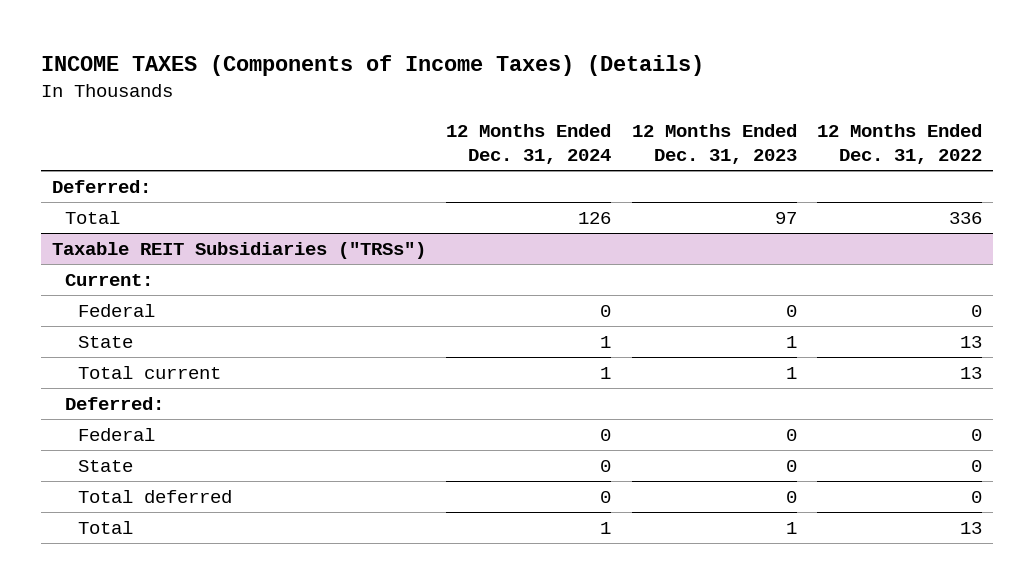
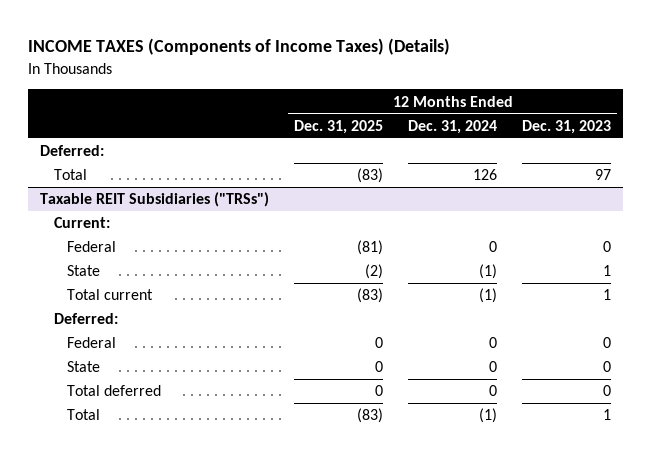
- | 12 Months Ended Dec. 31, 2024 | 12 Months Ended Dec. 31, 2023 | 12 Months Ended Dec. 31, 2022
+ | 12 Months Ended Dec. 31, 2025 | 12 Months Ended Dec. 31, 2024 | 12 Months Ended Dec. 31, 2023
@ Taxable REIT Subsidiaries ("TRSs")
- State | 1 | 1 | 13
- Total current | 1 | 1 | 13
+ State | (2) | (1) | 1
+ Total current | (83) | (1) | 1
- Total | 1 | 1 | 13
+ Total | (83) | (1) | 1

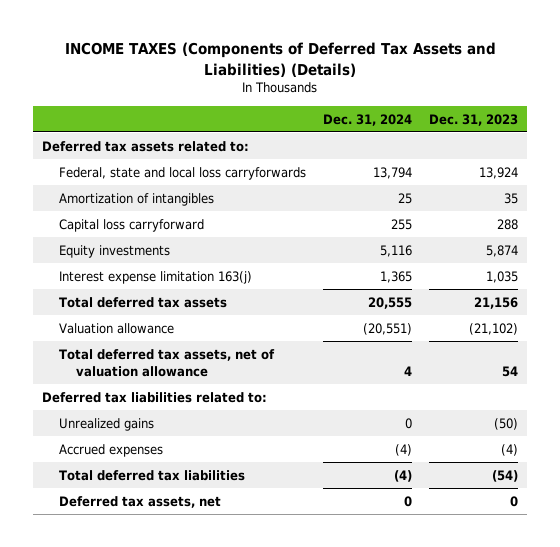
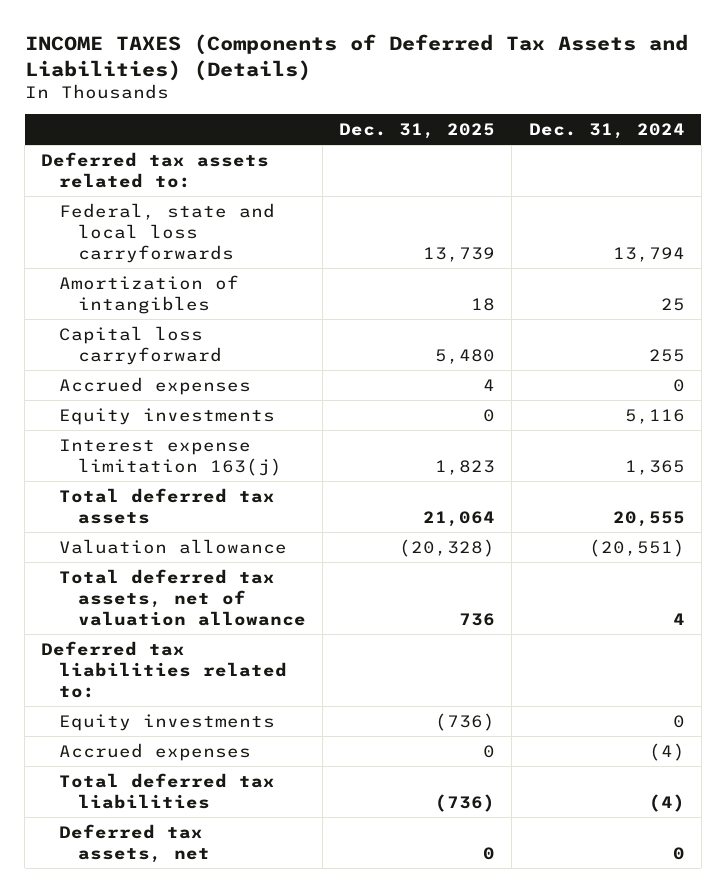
- | Dec. 31, 2024 | Dec. 31, 2023
+ | Dec. 31, 2025 | Dec. 31, 2024
+ Accrued expenses | 4 | 0
- Unrealized gains | 0 | (50)
+ Equity investments | (736) | 0

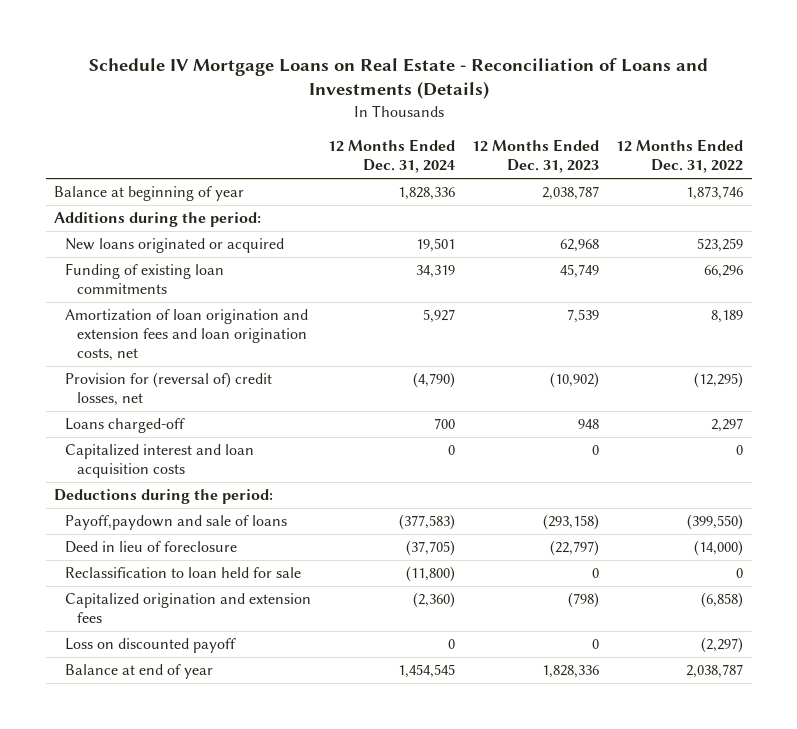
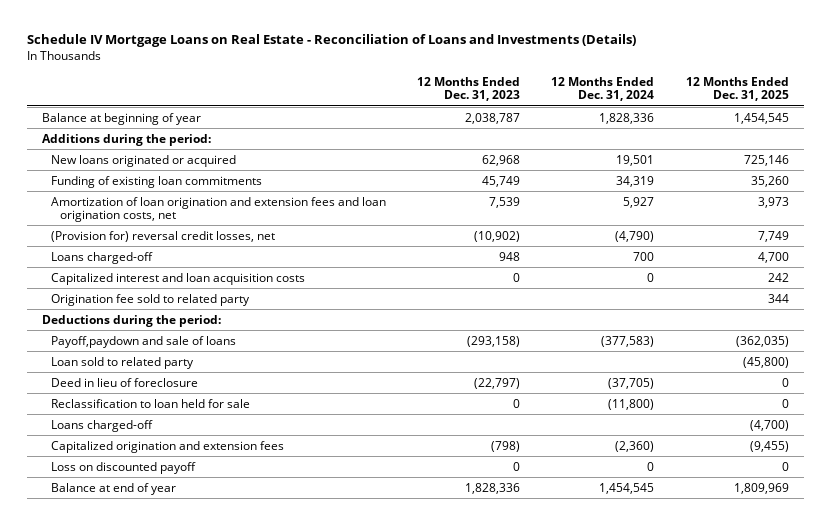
- | 12 Months Ended Dec. 31, 2024 | 12 Months Ended Dec. 31, 2023 | 12 Months Ended Dec. 31, 2022
+ | 12 Months Ended Dec. 31, 2023 | 12 Months Ended Dec. 31, 2024 | 12 Months Ended Dec. 31, 2025
- Provision for (reversal of) credit losses, net | (4,790) | (10,902) | (12,295)
+ (Provision for) reversal credit losses, net | (10,902) | (4,790) | 7,749
+ Origination fee sold to related party | | | 344
+ Loan sold to related party | | | (45,800)
+ Loans charged-off | | | (4,700)

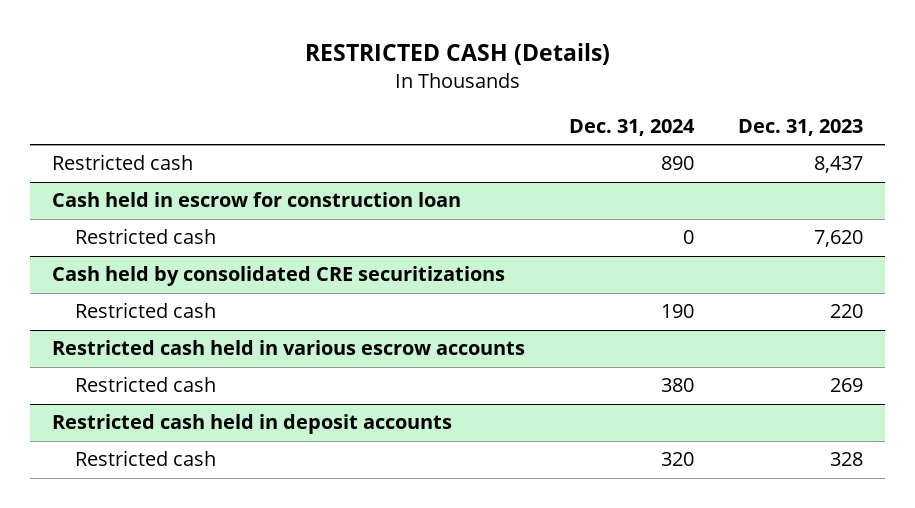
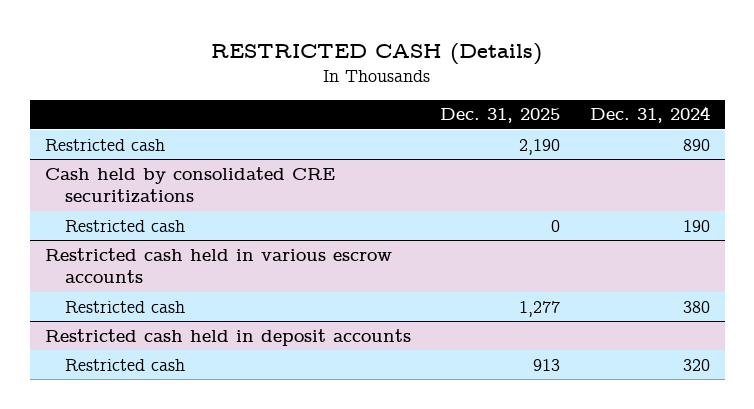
- | Dec. 31, 2024 | Dec. 31, 2023
+ | Dec. 31, 2025 | Dec. 31, 2024
- Cash held in escrow for construction loan
- Restricted cash | 0 | 7,620

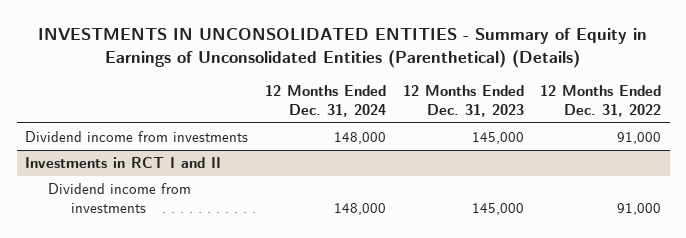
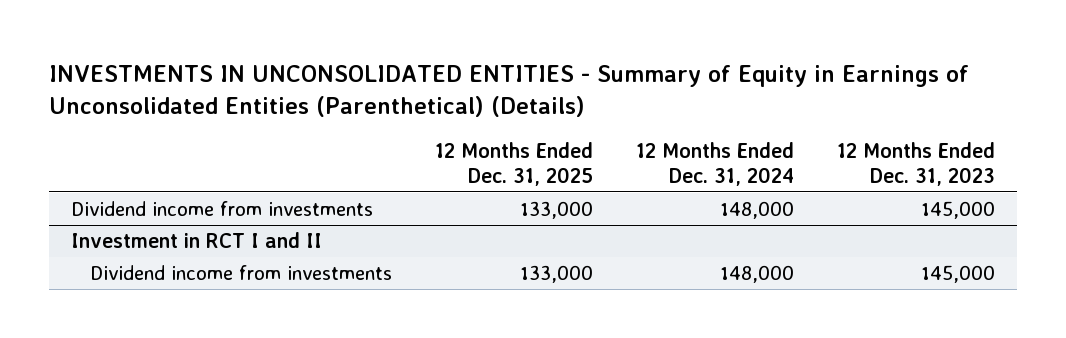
- | 12 Months Ended Dec. 31, 2024 | 12 Months Ended Dec. 31, 2023 | 12 Months Ended Dec. 31, 2022
+ | 12 Months Ended Dec. 31, 2025 | 12 Months Ended Dec. 31, 2024 | 12 Months Ended Dec. 31, 2023
- Investments in RCT I and II
+ Investment in RCT I and II

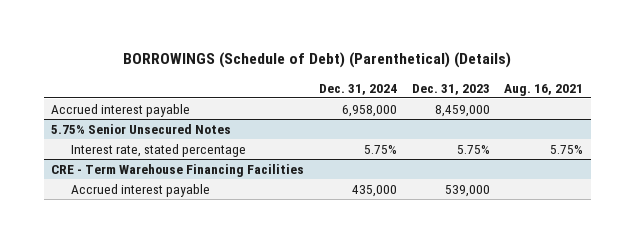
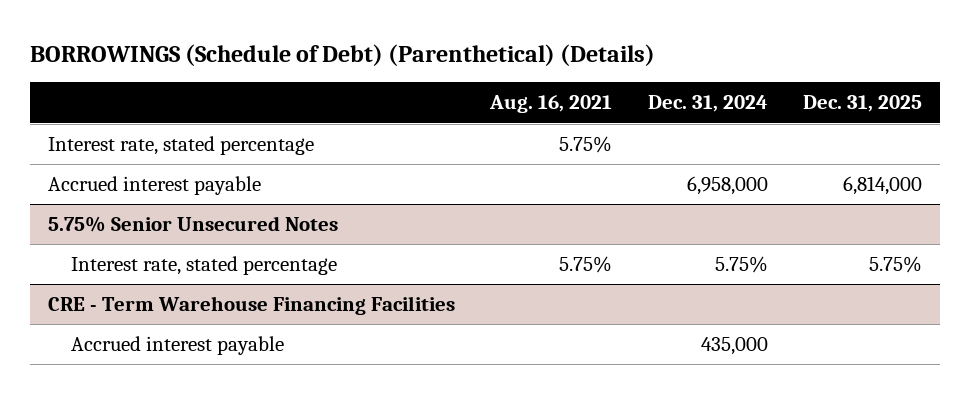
- | Dec. 31, 2024 | Dec. 31, 2023 | Aug. 16, 2021
+ | Aug. 16, 2021 | Dec. 31, 2024 | Dec. 31, 2025
+ Interest rate, stated percentage | 5.75% | |

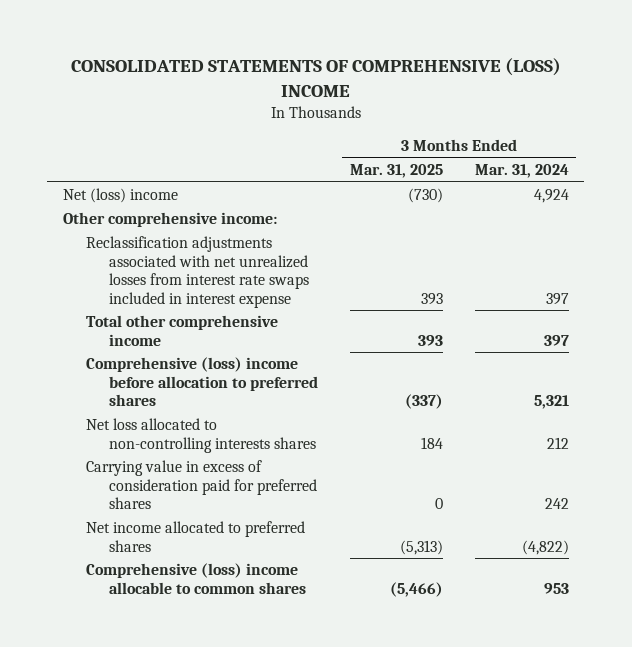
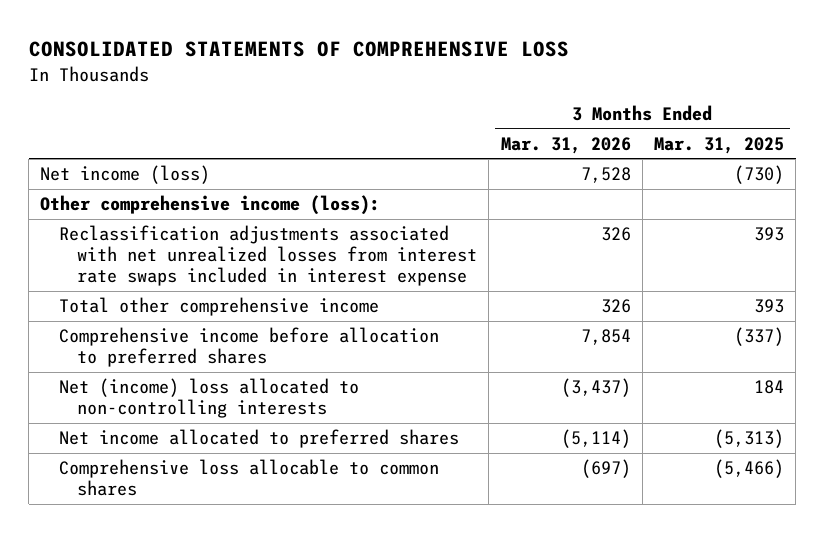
- CONSOLIDATED STATEMENTS OF COMPREHENSIVE (LOSS) INCOME
+ CONSOLIDATED STATEMENTS OF COMPREHENSIVE LOSS
- | 3 Months Ended Mar. 31, 2025 | 3 Months Ended Mar. 31, 2024
+ | 3 Months Ended Mar. 31, 2026 | 3 Months Ended Mar. 31, 2025
- Net (loss) income | (730) | 4,924
- Other comprehensive income:
+ Net income (loss) | 7,528 | (730)
+ Other comprehensive income (loss):
- Comprehensive (loss) income before allocation to preferred shares | (337) | 5,321
- Net loss allocated to non-controlling interests shares | 184 | 212
- Carrying value in excess of consideration paid for preferred shares | 0 | 242
+ Comprehensive income before allocation to preferred shares | 7,854 | (337)
+ Net (income) loss allocated to non-controlling interests | (3,437) | 184
- Comprehensive (loss) income allocable to common shares | (5,466) | 953
+ Comprehensive loss allocable to common shares | (697) | (5,466)

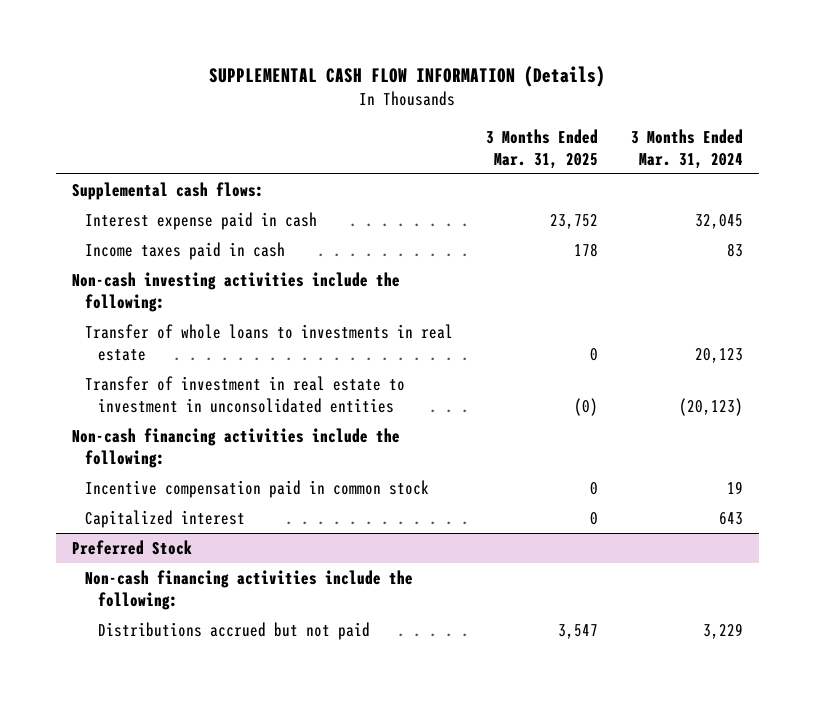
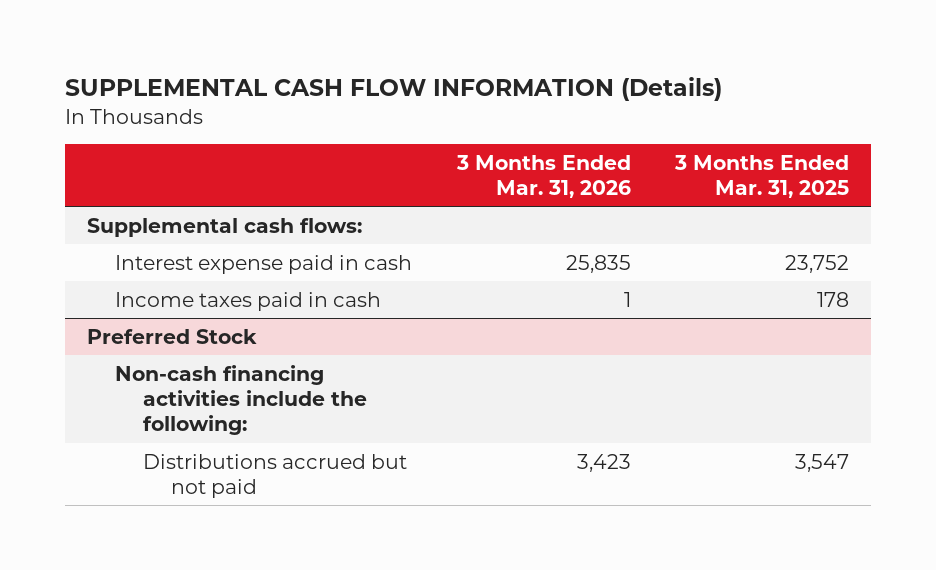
- | 3 Months Ended Mar. 31, 2025 | 3 Months Ended Mar. 31, 2024
+ | 3 Months Ended Mar. 31, 2026 | 3 Months Ended Mar. 31, 2025
- Non-cash investing activities include the following:
- Transfer of whole loans to investments in real estate | 0 | 20,123
- Transfer of investment in real estate to investment in unconsolidated entities | (0) | (20,123)
- Non-cash financing activities include the following:
- Incentive compensation paid in common stock | 0 | 19
- Capitalized interest | 0 | 643

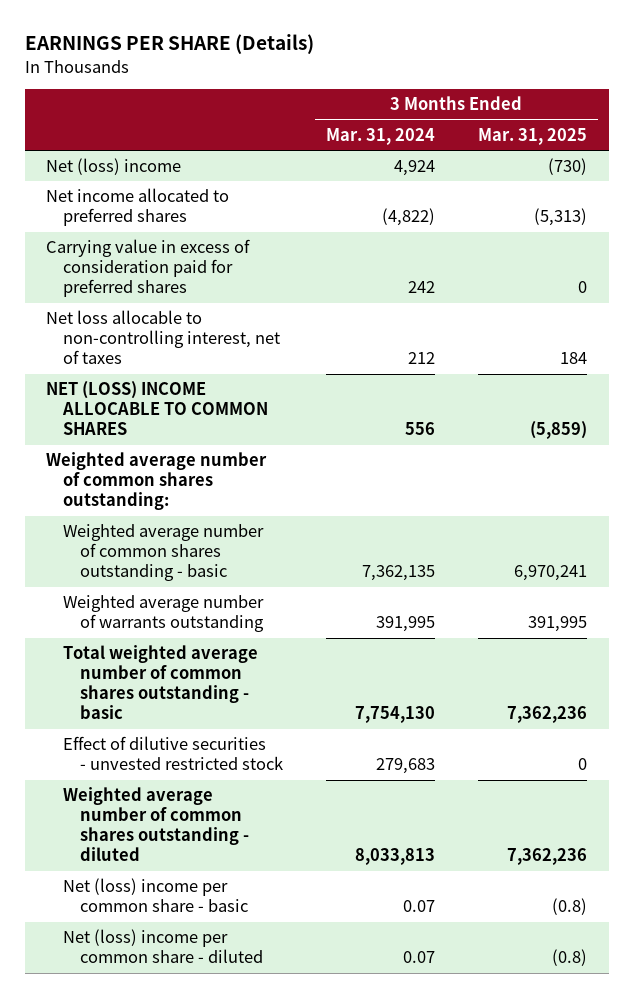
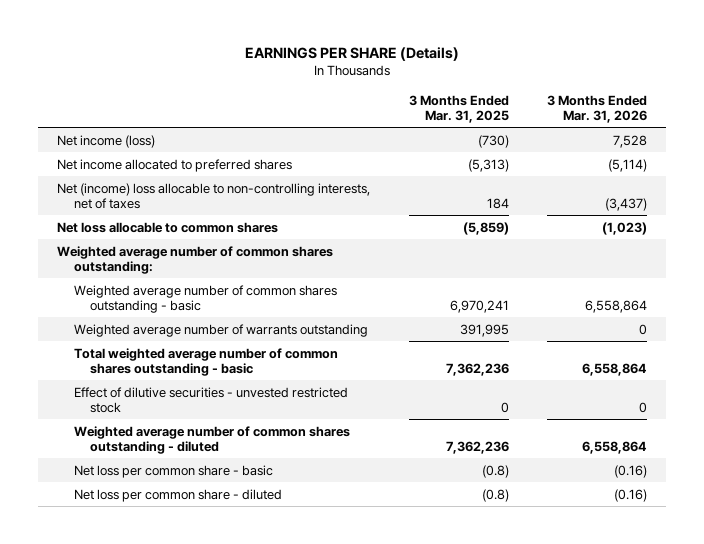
- | 3 Months Ended Mar. 31, 2024 | 3 Months Ended Mar. 31, 2025
+ | 3 Months Ended Mar. 31, 2025 | 3 Months Ended Mar. 31, 2026
- Net (loss) income | 4,924 | (730)
+ Net income (loss) | (730) | 7,528
- Carrying value in excess of consideration paid for preferred shares | 242 | 0
- Net loss allocable to non-controlling interest, net of taxes | 212 | 184
- NET (LOSS) INCOME ALLOCABLE TO COMMON SHARES | 556 | (5,859)
+ Net (income) loss allocable to non-controlling interests, net of taxes | 184 | (3,437)
+ Net loss allocable to common shares | (5,859) | (1,023)
- Net (loss) income per common share - basic | 0.07 | (0.8)
- Net (loss) income per common share - diluted | 0.07 | (0.8)
+ Net loss per common share - basic | (0.8) | (0.16)
+ Net loss per common share - diluted | (0.8) | (0.16)

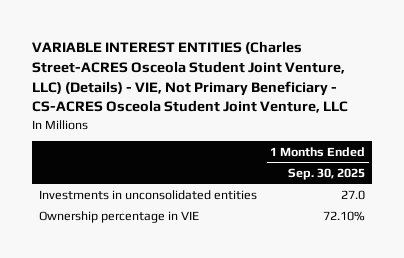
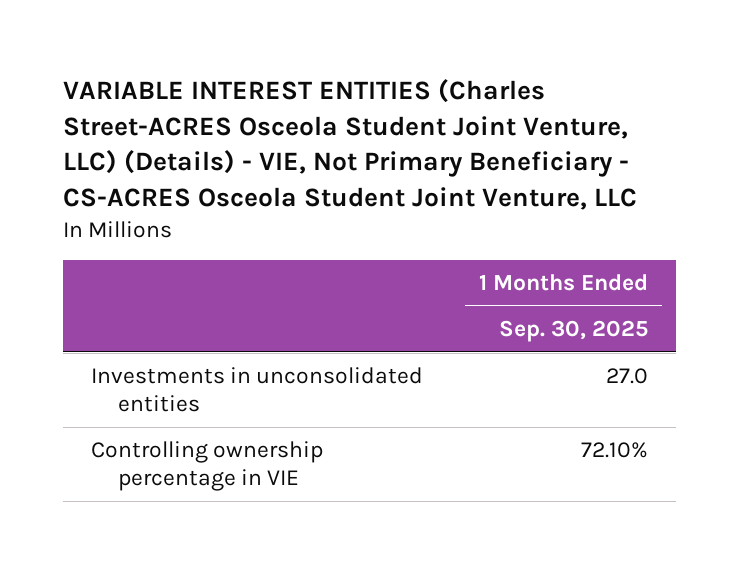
- Ownership percentage in VIE | 72.10%
+ Controlling ownership percentage in VIE | 72.10%

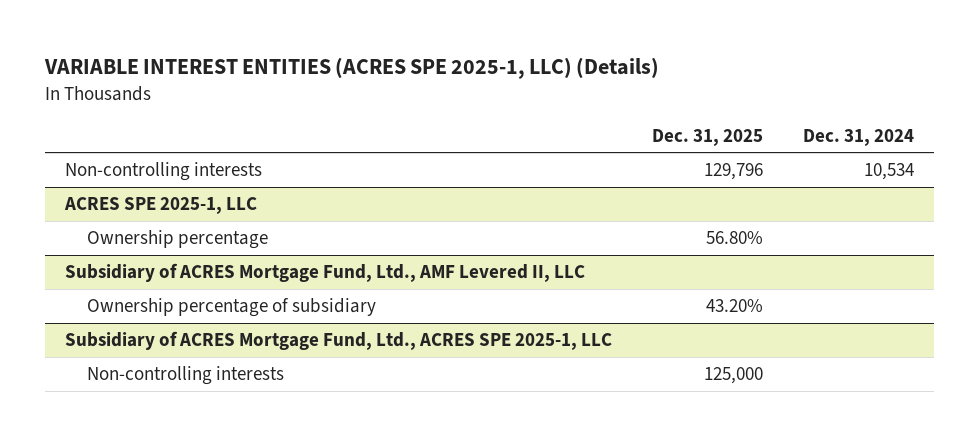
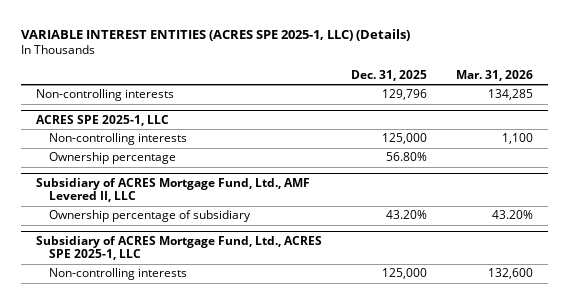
- | Dec. 31, 2025 | Dec. 31, 2024
+ | Dec. 31, 2025 | Mar. 31, 2026
@ ACRES SPE 2025-1, LLC
+ Non-controlling interests | 125,000 | 1,100

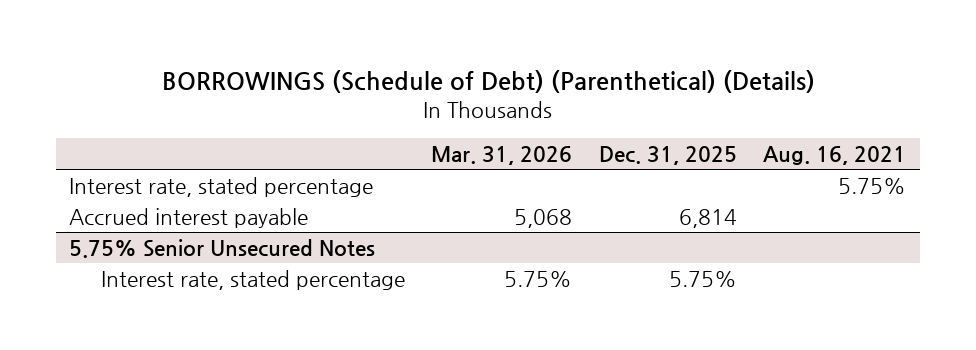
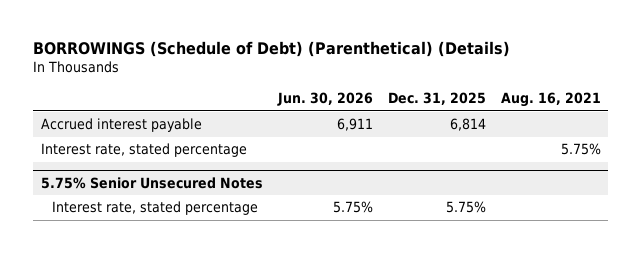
- | Mar. 31, 2026 | Dec. 31, 2025 | Aug. 16, 2021
+ | Jun. 30, 2026 | Dec. 31, 2025 | Aug. 16, 2021
moved down: Interest rate, stated percentage | | | 5.75%

